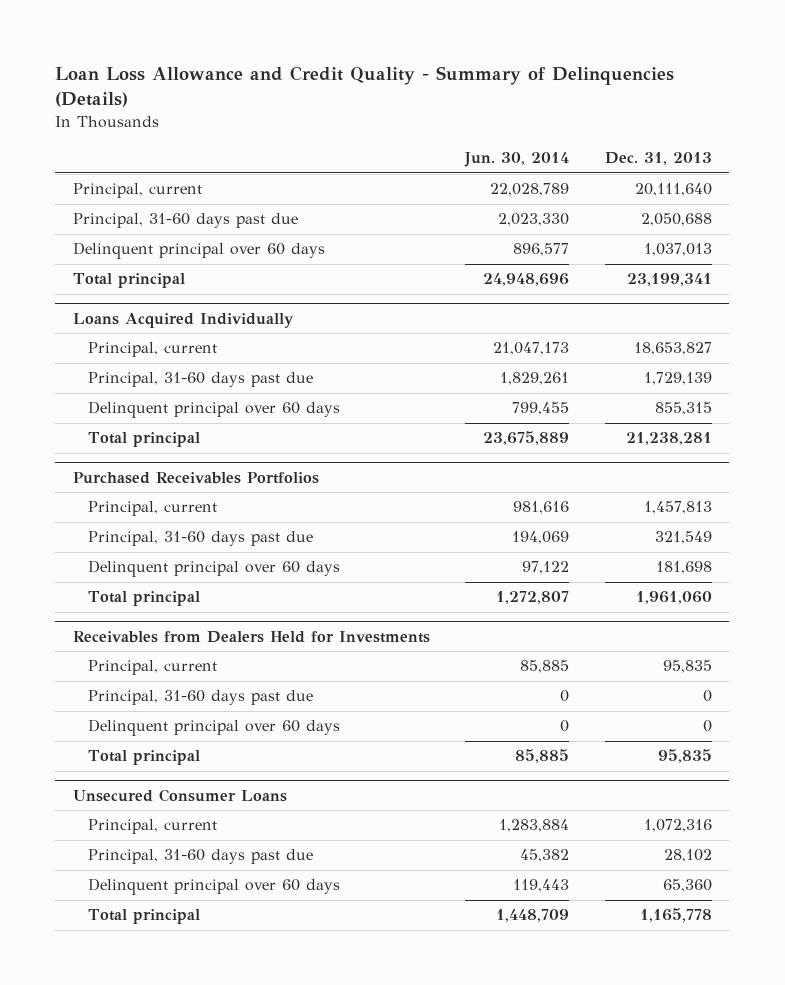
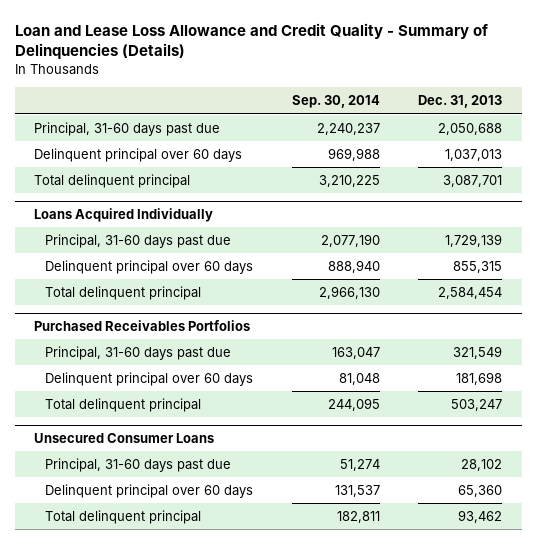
- Loan Loss Allowance and Credit Quality - Summary of Delinquencies (Details)
+ Loan and Lease Loss Allowance and Credit Quality - Summary of Delinquencies (Details)
- | Jun. 30, 2014 | Dec. 31, 2013
+ | Sep. 30, 2014 | Dec. 31, 2013
- Principal, current | 22,028,789 | 20,111,640
- Total principal | 24,948,696 | 23,199,341
+ Total delinquent principal | 3,210,225 | 3,087,701
@ Loans Acquired Individually
- Principal, current | 21,047,173 | 18,653,827
- Total principal | 23,675,889 | 21,238,281
+ Total delinquent principal | 2,966,130 | 2,584,454
@ Purchased Receivables Portfolios
- Principal, current | 981,616 | 1,457,813
- Total principal | 1,272,807 | 1,961,060
- Receivables from Dealers Held for Investments
- Principal, current | 85,885 | 95,835
- Principal, 31-60 days past due | 0 | 0
- Delinquent principal over 60 days | 0 | 0
- Total principal | 85,885 | 95,835
@ Purchased Receivables Portfolios
+ Total delinquent principal | 244,095 | 503,247
@ Unsecured Consumer Loans
- Principal, current | 1,283,884 | 1,072,316
- Total principal | 1,448,709 | 1,165,778
+ Total delinquent principal | 182,811 | 93,462

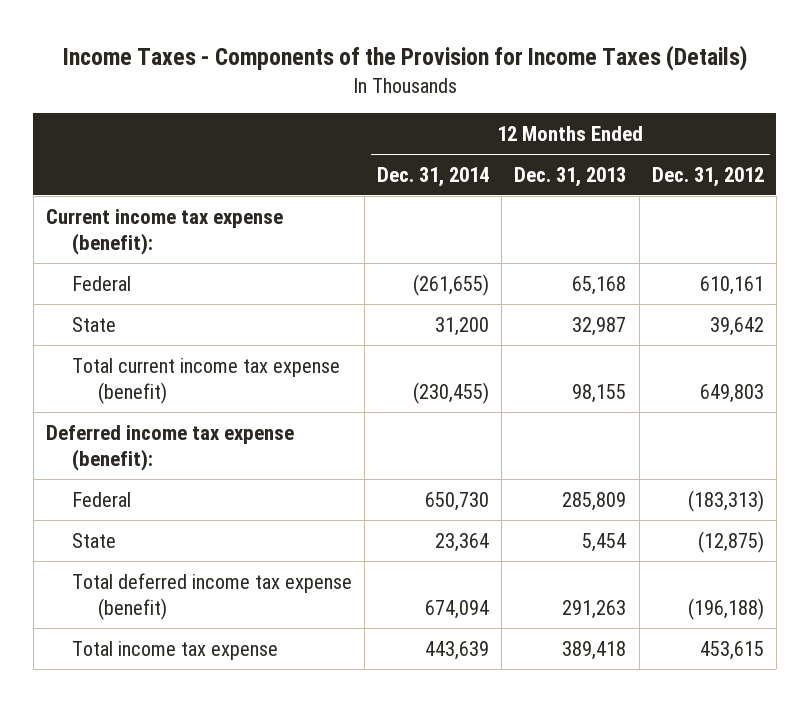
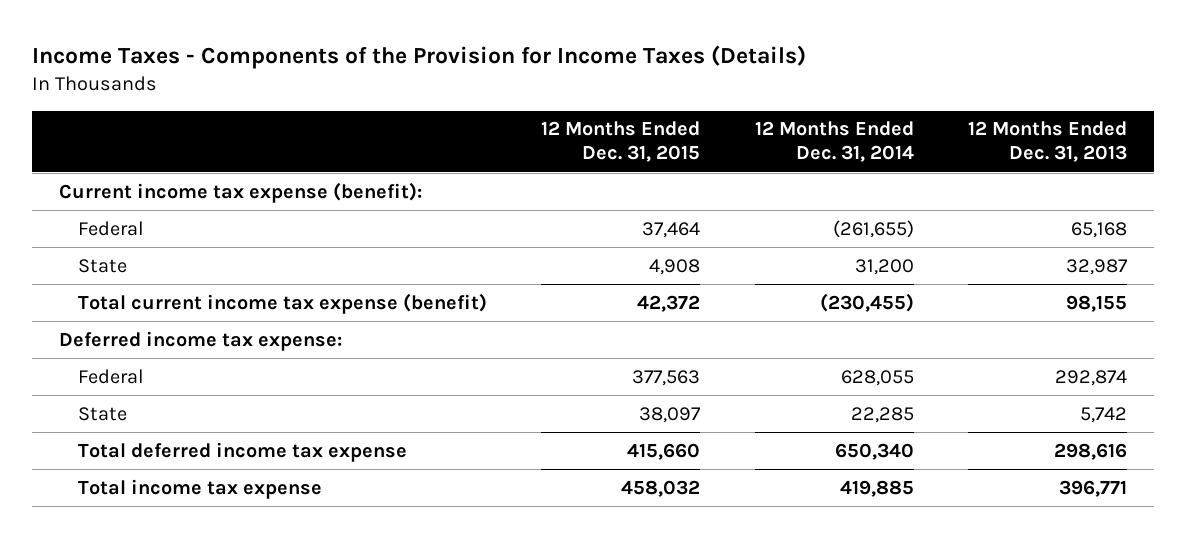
- | 12 Months Ended Dec. 31, 2014 | 12 Months Ended Dec. 31, 2013 | 12 Months Ended Dec. 31, 2012
+ | 12 Months Ended Dec. 31, 2015 | 12 Months Ended Dec. 31, 2014 | 12 Months Ended Dec. 31, 2013
- Deferred income tax expense (benefit):
- Federal | 650,730 | 285,809 | (183,313)
- State | 23,364 | 5,454 | (12,875)
- Total deferred income tax expense (benefit) | 674,094 | 291,263 | (196,188)
- Total income tax expense | 443,639 | 389,418 | 453,615
+ Deferred income tax expense:
+ Federal | 377,563 | 628,055 | 292,874
+ State | 38,097 | 22,285 | 5,742
+ Total deferred income tax expense | 415,660 | 650,340 | 298,616
+ Total income tax expense | 458,032 | 419,885 | 396,771

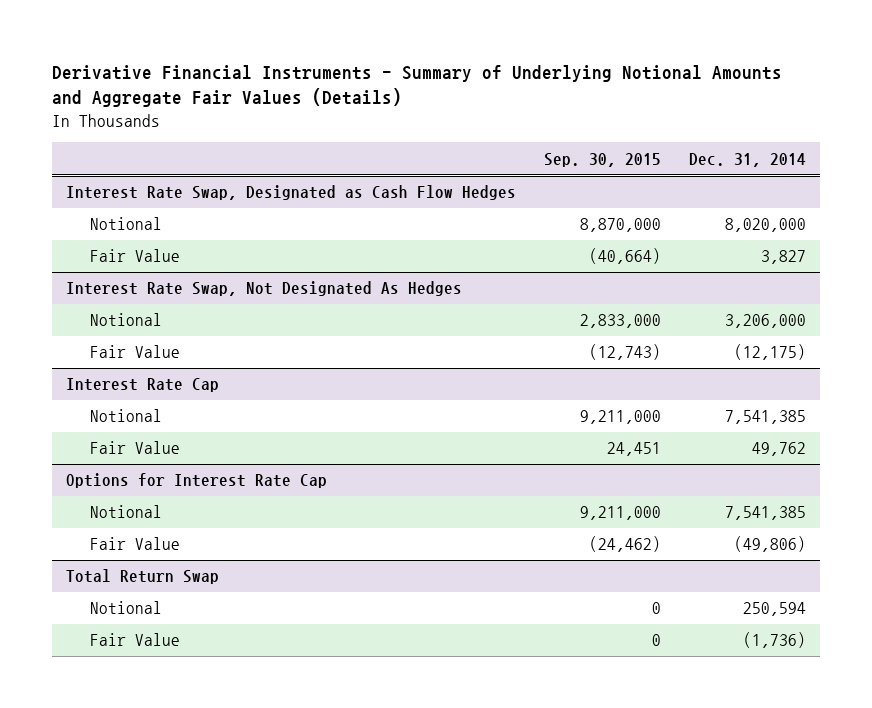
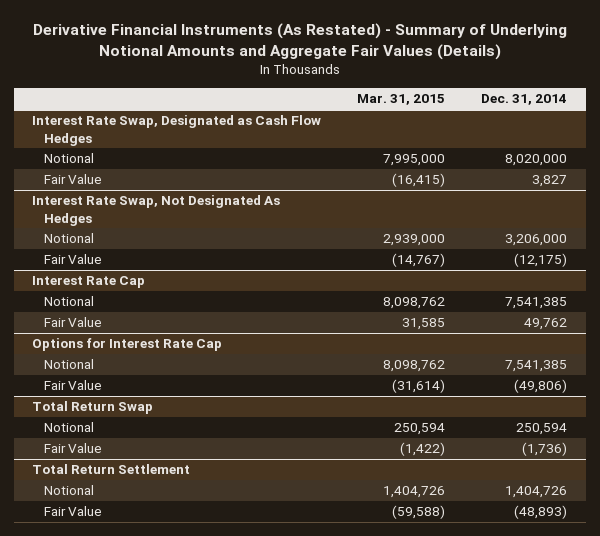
- Derivative Financial Instruments - Summary of Underlying Notional Amounts and Aggregate Fair Values (Details)
+ Derivative Financial Instruments (As Restated) - Summary of Underlying Notional Amounts and Aggregate Fair Values (Details)
- | Sep. 30, 2015 | Dec. 31, 2014
+ | Mar. 31, 2015 | Dec. 31, 2014
+ Total Return Settlement
+ Notional | 1,404,726 | 1,404,726
+ Fair Value | (59,588) | (48,893)

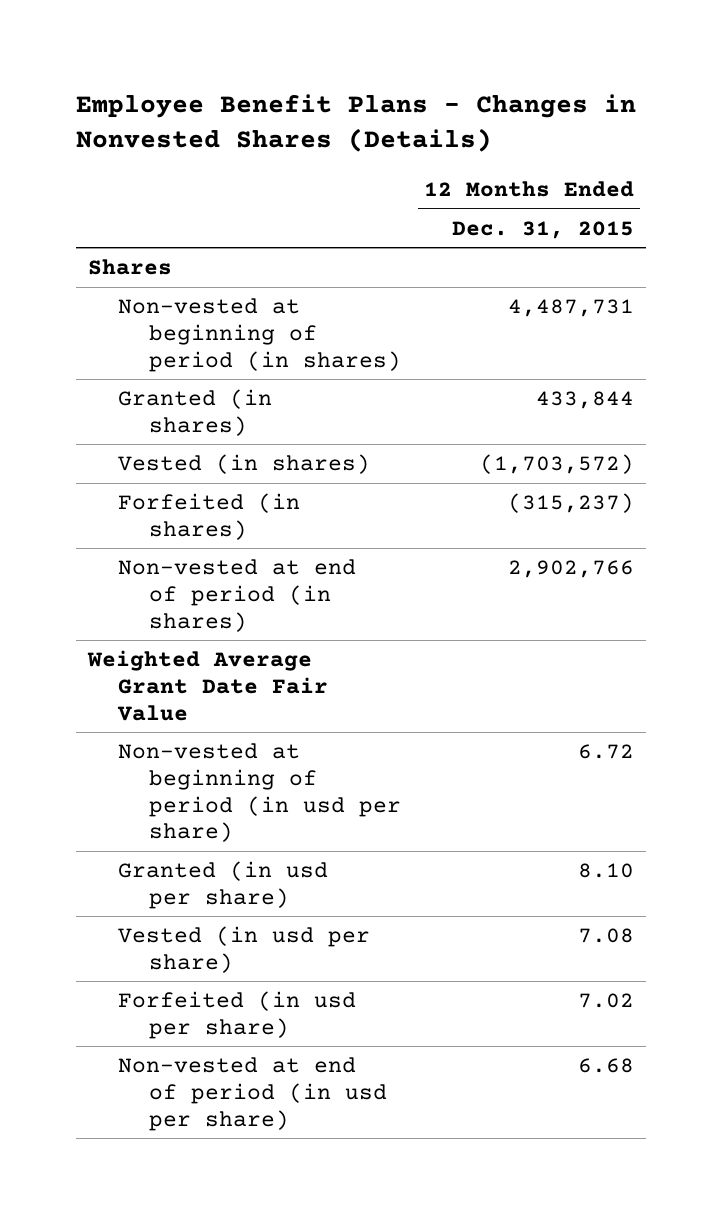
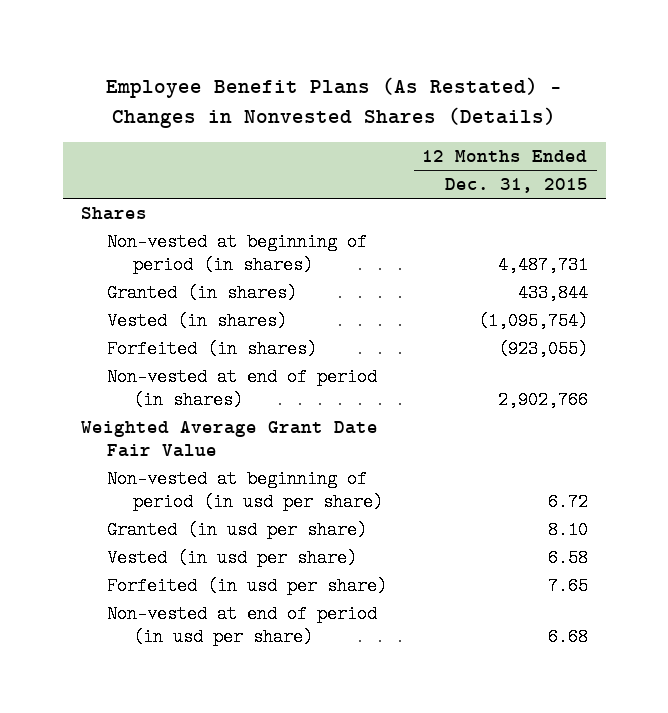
- Employee Benefit Plans - Changes in Nonvested Shares (Details)
+ Employee Benefit Plans (As Restated) - Changes in Nonvested Shares (Details)
- Vested (in shares) | (1,703,572)
- Forfeited (in shares) | (315,237)
+ Vested (in shares) | (1,095,754)
+ Forfeited (in shares) | (923,055)
- Vested (in usd per share) | 7.08
- Forfeited (in usd per share) | 7.02
+ Vested (in usd per share) | 6.58
+ Forfeited (in usd per share) | 7.65

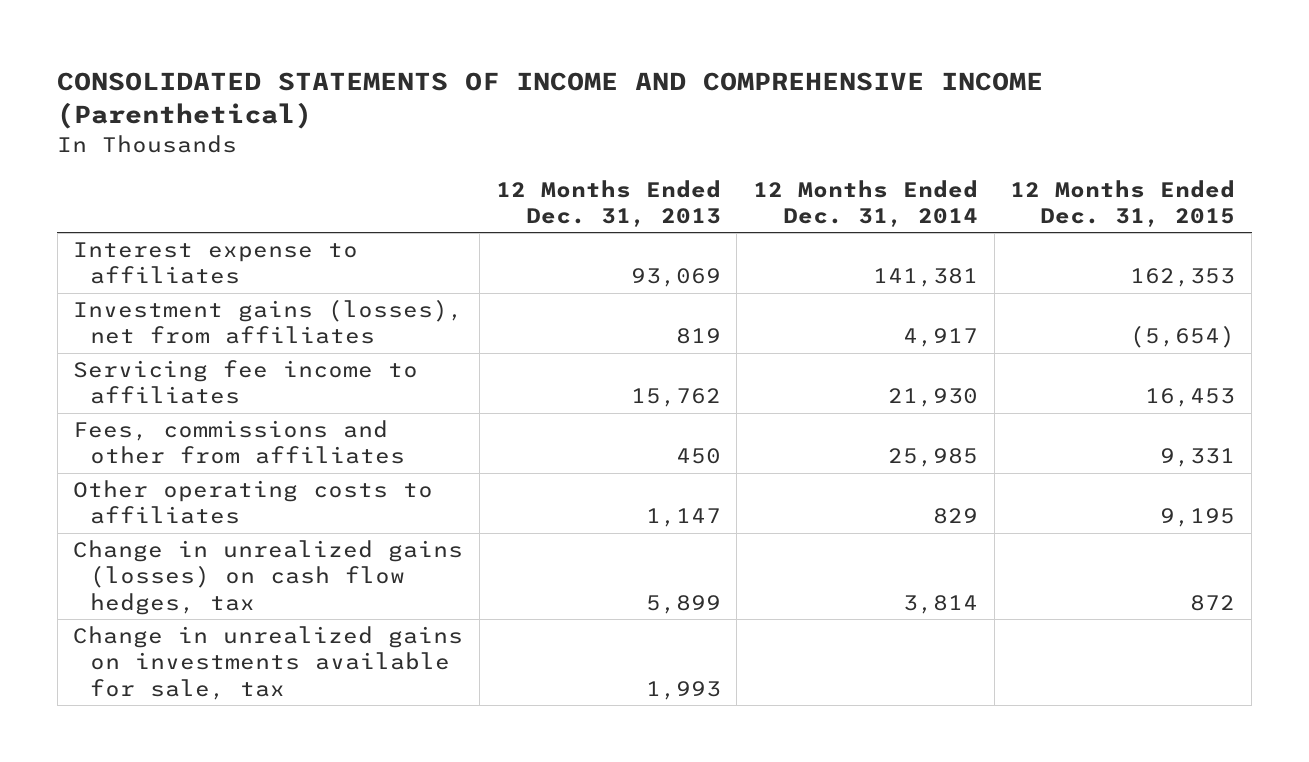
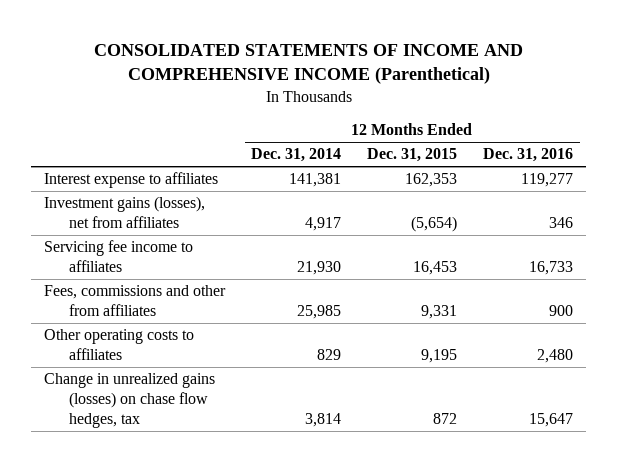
- | 12 Months Ended Dec. 31, 2013 | 12 Months Ended Dec. 31, 2014 | 12 Months Ended Dec. 31, 2015
+ | 12 Months Ended Dec. 31, 2014 | 12 Months Ended Dec. 31, 2015 | 12 Months Ended Dec. 31, 2016
- Change in unrealized gains (losses) on cash flow hedges, tax | 5,899 | 3,814 | 872
- Change in unrealized gains on investments available for sale, tax | 1,993 | |
+ Change in unrealized gains (losses) on chase flow hedges, tax | 3,814 | 872 | 15,647

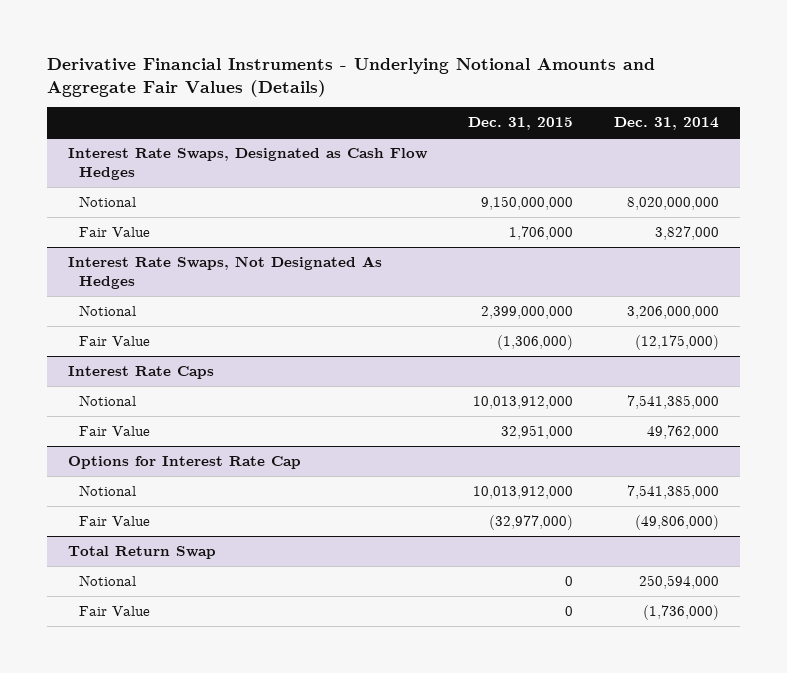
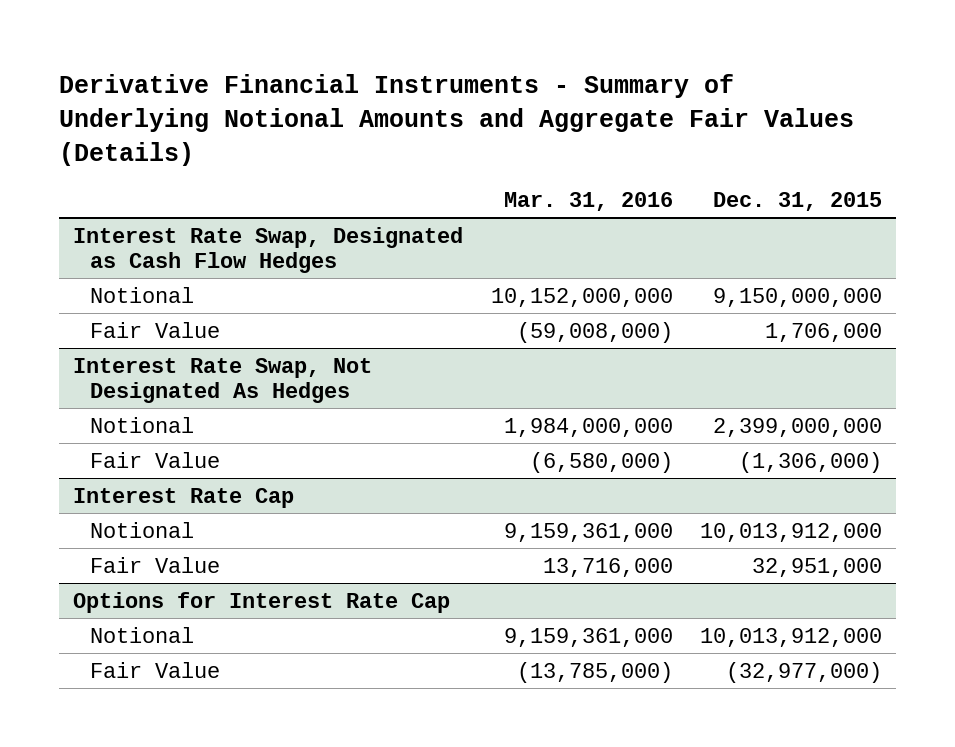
- Derivative Financial Instruments - Underlying Notional Amounts and Aggregate Fair Values (Details)
+ Derivative Financial Instruments - Summary of Underlying Notional Amounts and Aggregate Fair Values (Details)
- | Dec. 31, 2015 | Dec. 31, 2014
+ | Mar. 31, 2016 | Dec. 31, 2015
- Interest Rate Swaps, Designated as Cash Flow Hedges
+ Interest Rate Swap, Designated as Cash Flow Hedges
- Interest Rate Swaps, Not Designated As Hedges
+ Interest Rate Swap, Not Designated As Hedges
- Interest Rate Caps
+ Interest Rate Cap
- Total Return Swap
- Notional | 0 | 250,594,000
- Fair Value | 0 | (1,736,000)

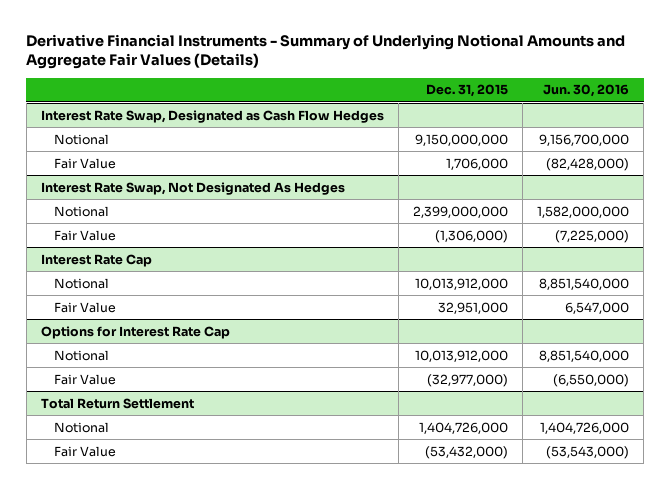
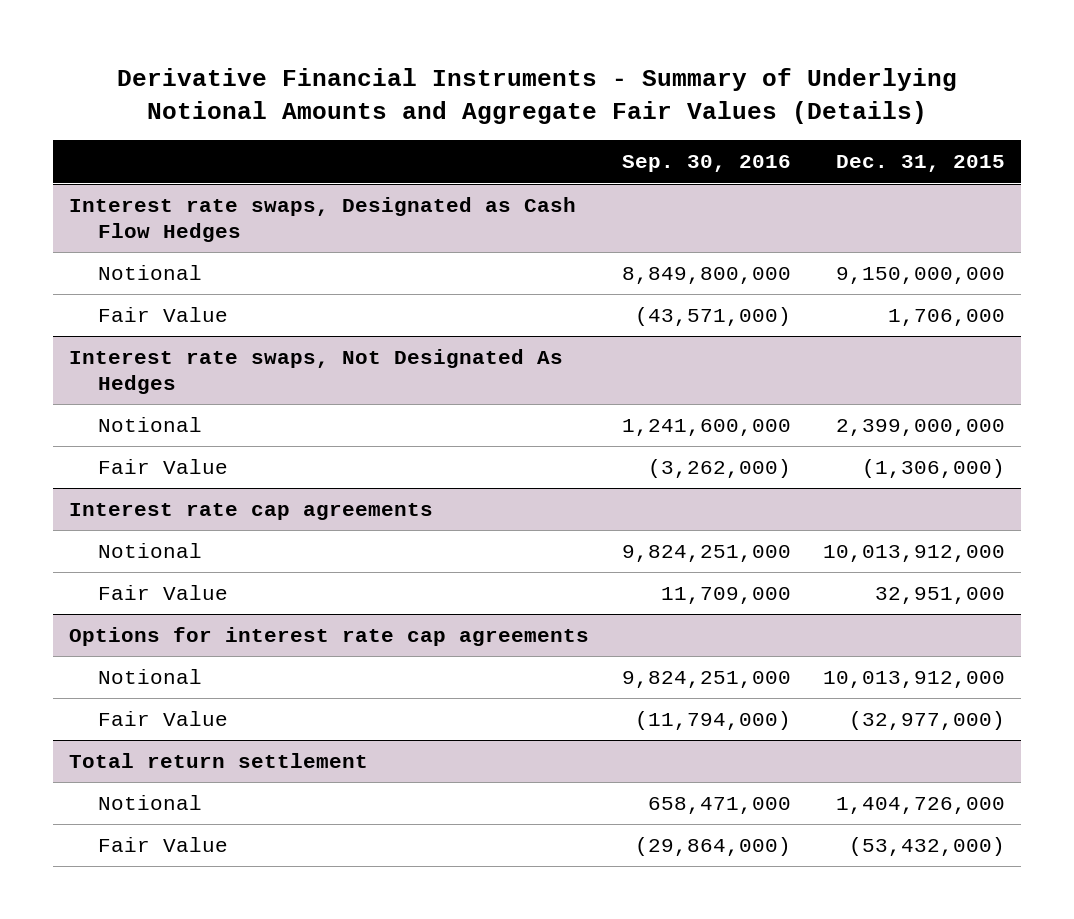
- | Dec. 31, 2015 | Jun. 30, 2016
+ | Sep. 30, 2016 | Dec. 31, 2015
- Interest Rate Swap, Designated as Cash Flow Hedges
+ Interest rate swaps, Designated as Cash Flow Hedges
- Interest Rate Swap, Not Designated As Hedges
+ Interest rate swaps, Not Designated As Hedges
- Interest Rate Cap
+ Interest rate cap agreements
- Options for Interest Rate Cap
+ Options for interest rate cap agreements
- Total Return Settlement
+ Total return settlement

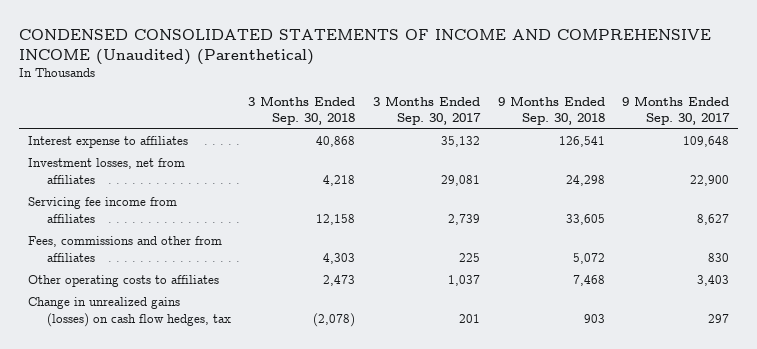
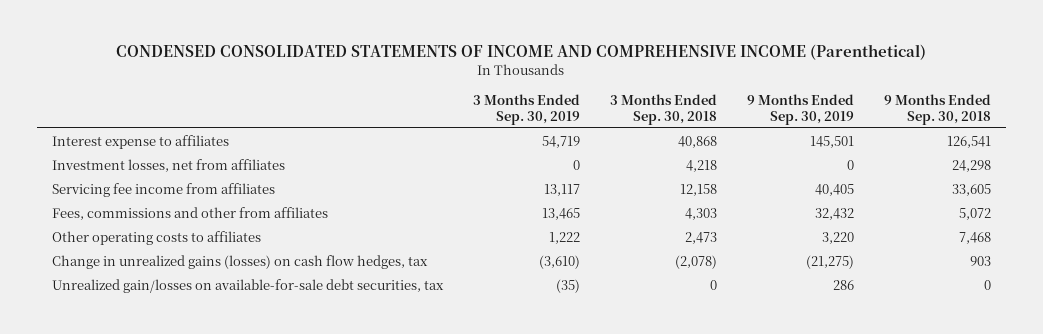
- CONDENSED CONSOLIDATED STATEMENTS OF INCOME AND COMPREHENSIVE INCOME (Unaudited) (Parenthetical)
+ CONDENSED CONSOLIDATED STATEMENTS OF INCOME AND COMPREHENSIVE INCOME (Parenthetical)
- | 3 Months Ended Sep. 30, 2018 | 3 Months Ended Sep. 30, 2017 | 9 Months Ended Sep. 30, 2018 | 9 Months Ended Sep. 30, 2017
+ | 3 Months Ended Sep. 30, 2019 | 3 Months Ended Sep. 30, 2018 | 9 Months Ended Sep. 30, 2019 | 9 Months Ended Sep. 30, 2018
+ Unrealized gain/losses on available-for-sale debt securities, tax | (35) | 0 | 286 | 0

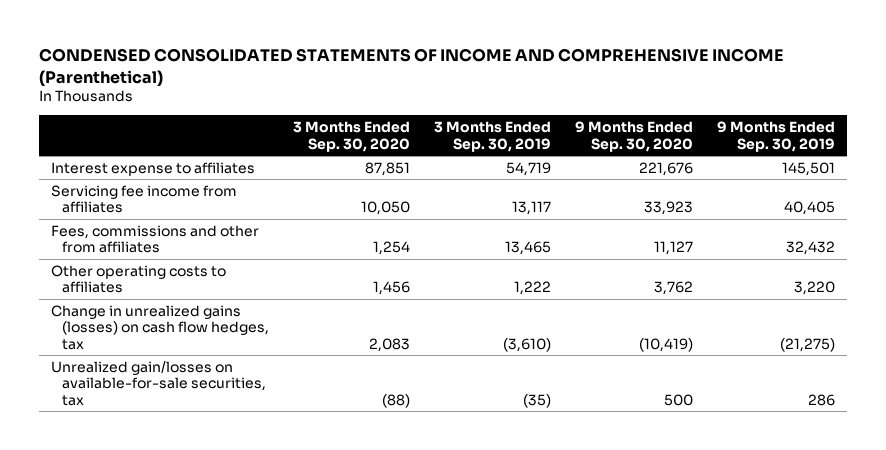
- | 3 Months Ended Sep. 30, 2019 | 3 Months Ended Sep. 30, 2018 | 9 Months Ended Sep. 30, 2019 | 9 Months Ended Sep. 30, 2018
+ | 3 Months Ended Sep. 30, 2020 | 3 Months Ended Sep. 30, 2019 | 9 Months Ended Sep. 30, 2020 | 9 Months Ended Sep. 30, 2019
- Investment losses, net from affiliates | 0 | 4,218 | 0 | 24,298
- Unrealized gain/losses on available-for-sale debt securities, tax | (35) | 0 | 286 | 0
+ Unrealized gain/losses on available-for-sale securities, tax | (88) | (35) | 500 | 286

